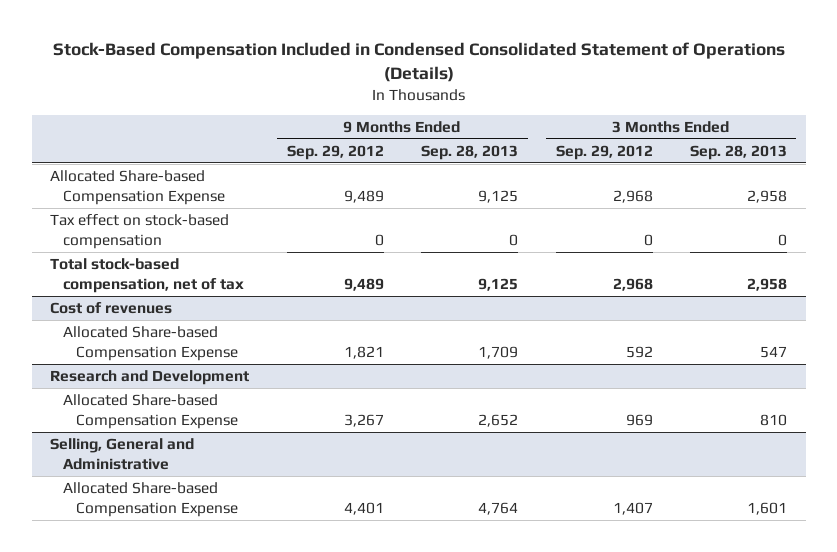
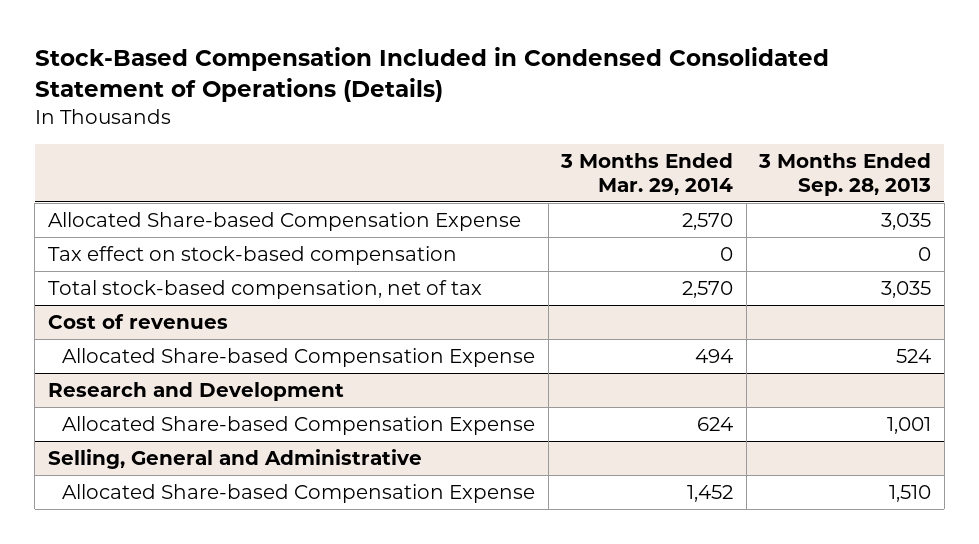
- | 9 Months Ended Sep. 29, 2012 | 9 Months Ended Sep. 28, 2013 | 3 Months Ended Sep. 29, 2012 | 3 Months Ended Sep. 28, 2013
+ | 3 Months Ended Mar. 29, 2014 | 3 Months Ended Sep. 28, 2013
- Allocated Share-based Compensation Expense | 9,489 | 9,125 | 2,968 | 2,958
+ Allocated Share-based Compensation Expense | 2,570 | 3,035
- Total stock-based compensation, net of tax | 9,489 | 9,125 | 2,968 | 2,958
+ Total stock-based compensation, net of tax | 2,570 | 3,035
@ Cost of revenues
- Allocated Share-based Compensation Expense | 1,821 | 1,709 | 592 | 547
+ Allocated Share-based Compensation Expense | 494 | 524
@ Research and Development
- Allocated Share-based Compensation Expense | 3,267 | 2,652 | 969 | 810
+ Allocated Share-based Compensation Expense | 624 | 1,001
@ Selling, General and Administrative
- Allocated Share-based Compensation Expense | 4,401 | 4,764 | 1,407 | 1,601
+ Allocated Share-based Compensation Expense | 1,452 | 1,510

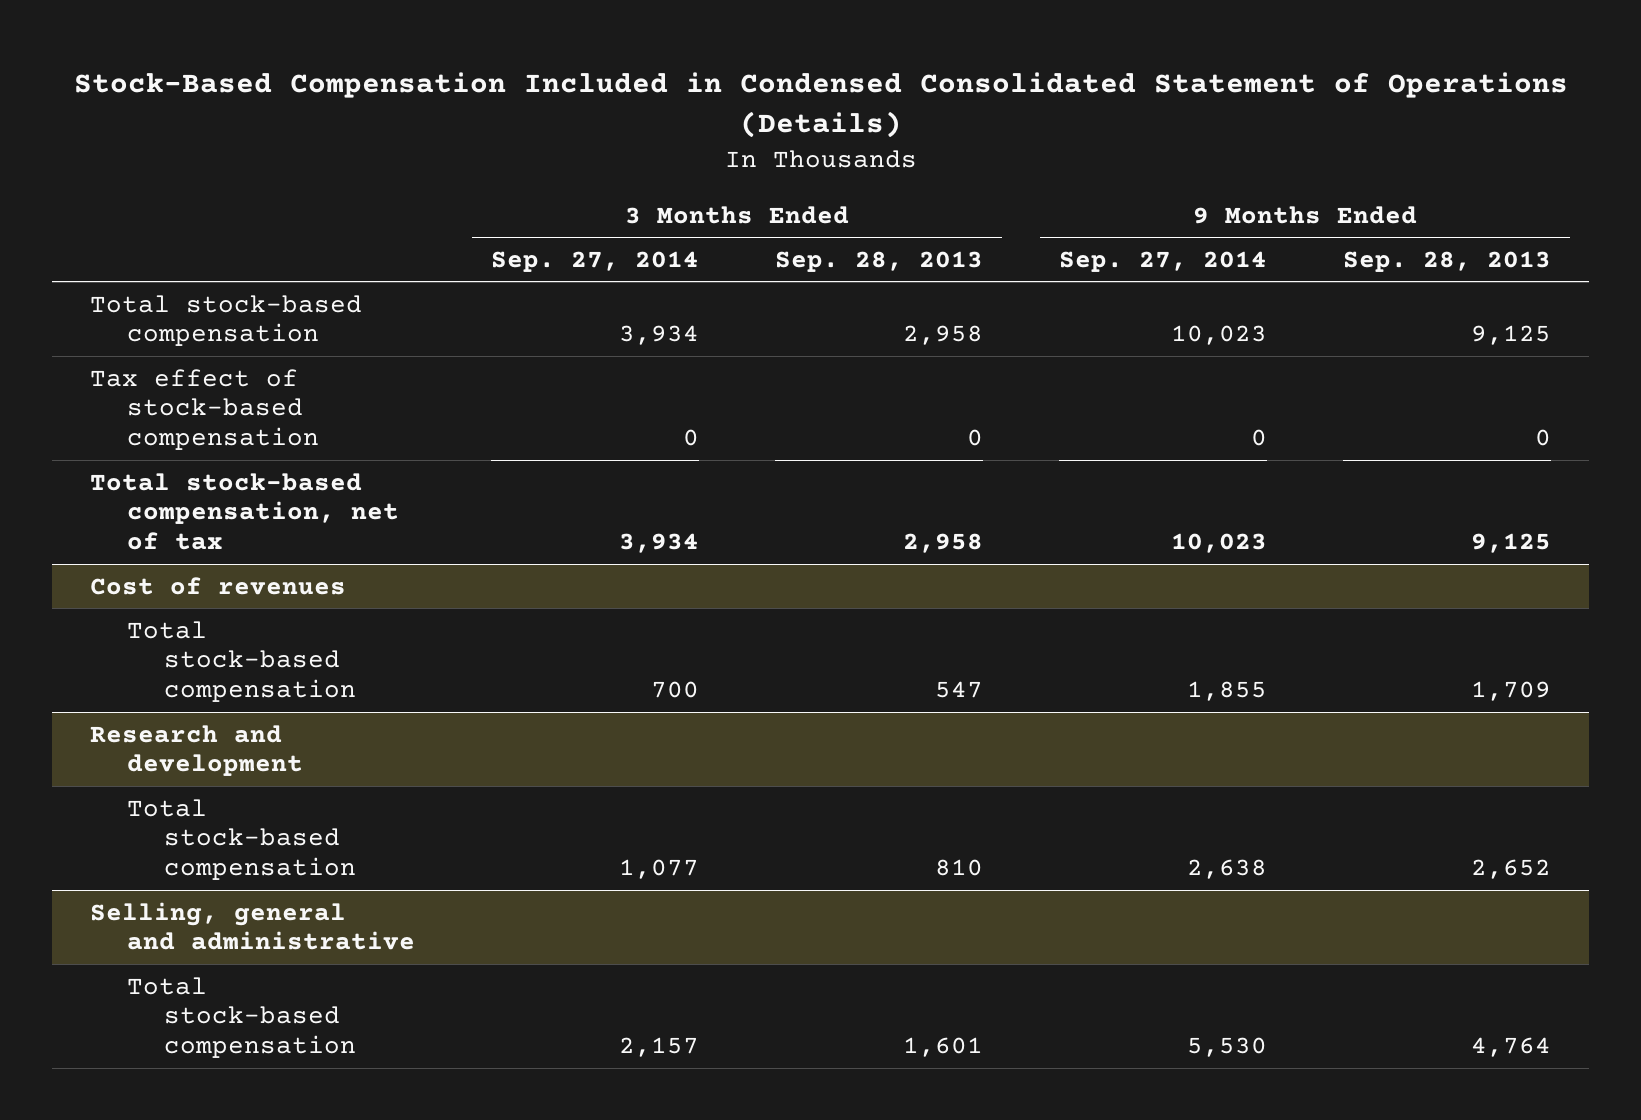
- | 3 Months Ended Mar. 29, 2014 | 3 Months Ended Sep. 28, 2013
+ | 3 Months Ended Sep. 27, 2014 | 3 Months Ended Sep. 28, 2013 | 9 Months Ended Sep. 27, 2014 | 9 Months Ended Sep. 28, 2013
- Allocated Share-based Compensation Expense | 2,570 | 3,035
- Tax effect on stock-based compensation | 0 | 0
- Total stock-based compensation, net of tax | 2,570 | 3,035
+ Total stock-based compensation | 3,934 | 2,958 | 10,023 | 9,125
+ Tax effect of stock-based compensation | 0 | 0 | 0 | 0
+ Total stock-based compensation, net of tax | 3,934 | 2,958 | 10,023 | 9,125
@ Cost of revenues
- Allocated Share-based Compensation Expense | 494 | 524
- Research and Development
- Allocated Share-based Compensation Expense | 624 | 1,001
- Selling, General and Administrative
- Allocated Share-based Compensation Expense | 1,452 | 1,510
@ Cost of revenues
+ Total stock-based compensation | 700 | 547 | 1,855 | 1,709
+ Research and development
+ Total stock-based compensation | 1,077 | 810 | 2,638 | 2,652
+ Selling, general and administrative
+ Total stock-based compensation | 2,157 | 1,601 | 5,530 | 4,764

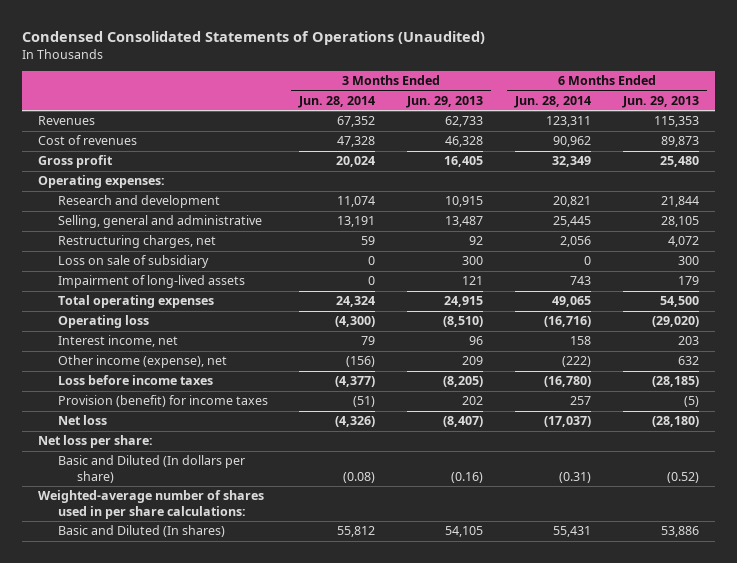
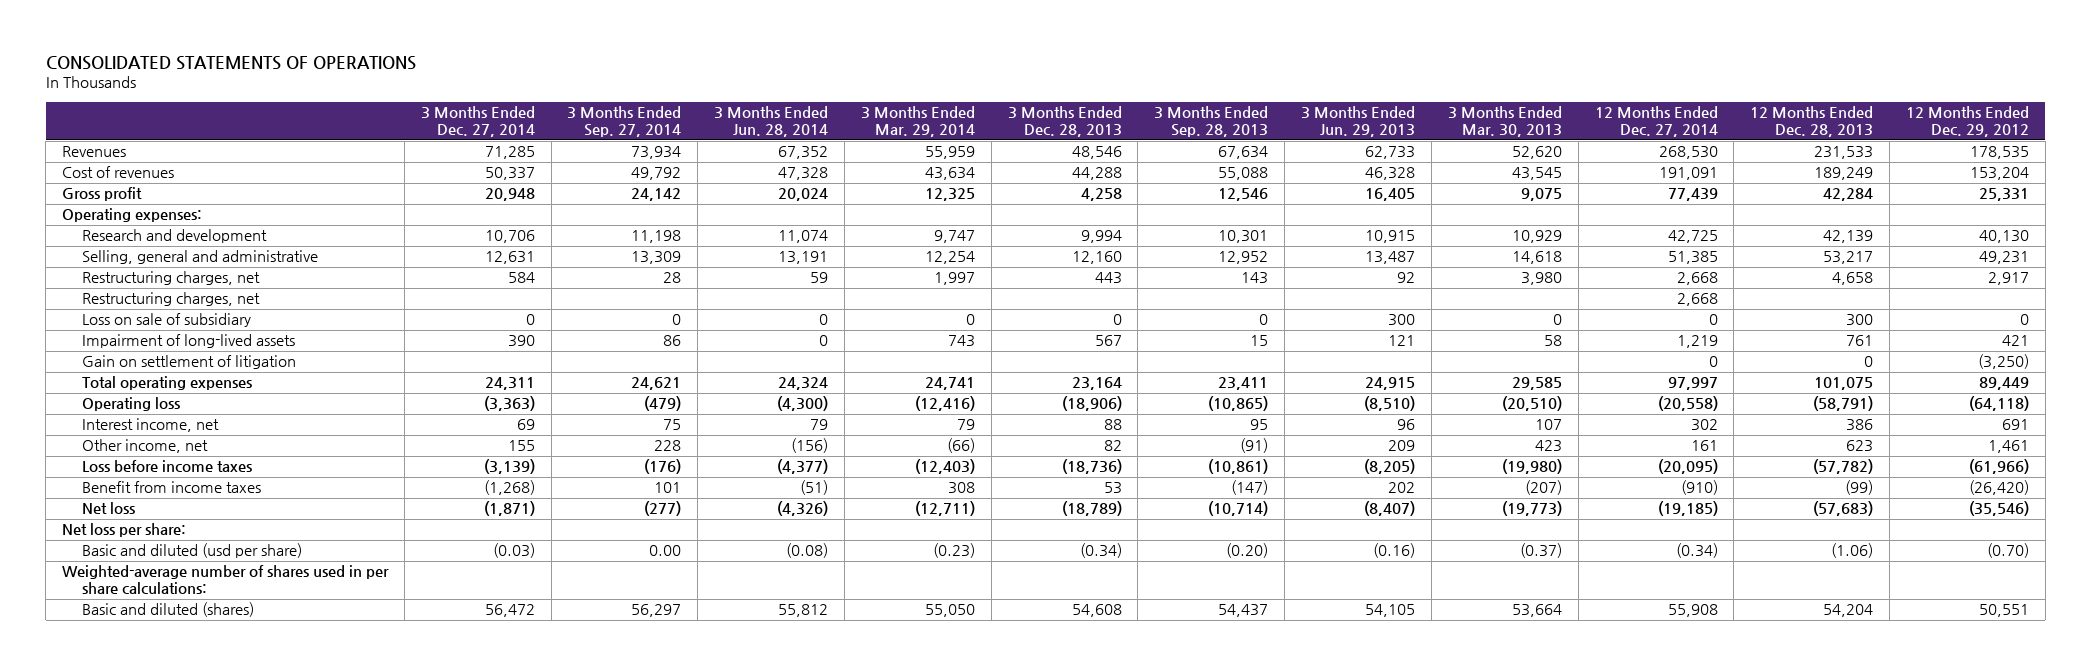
- Condensed Consolidated Statements of Operations (Unaudited)
+ CONSOLIDATED STATEMENTS OF OPERATIONS
- | 3 Months Ended Jun. 28, 2014 | 3 Months Ended Jun. 29, 2013 | 6 Months Ended Jun. 28, 2014 | 6 Months Ended Jun. 29, 2013
+ | 3 Months Ended Dec. 27, 2014 | 3 Months Ended Sep. 27, 2014 | 3 Months Ended Jun. 28, 2014 | 3 Months Ended Mar. 29, 2014 | 3 Months Ended Dec. 28, 2013 | 3 Months Ended Sep. 28, 2013 | 3 Months Ended Jun. 29, 2013 | 3 Months Ended Mar. 30, 2013 | 12 Months Ended Dec. 27, 2014 | 12 Months Ended Dec. 28, 2013 | 12 Months Ended Dec. 29, 2012
+ Restructuring charges, net | | | | | | | | | 2,668 | |
+ Gain on settlement of litigation | | | | | | | | | 0 | 0 | (3,250)
- Other income (expense), net | (156) | 209 | (222) | 632
+ Other income, net | 155 | 228 | (156) | (66) | 82 | (91) | 209 | 423 | 161 | 623 | 1,461
- Provision (benefit) for income taxes | (51) | 202 | 257 | (5)
+ Benefit from income taxes | (1,268) | 101 | (51) | 308 | 53 | (147) | 202 | (207) | (910) | (99) | (26,420)
- Basic and Diluted (In dollars per share) | (0.08) | (0.16) | (0.31) | (0.52)
+ Basic and diluted (usd per share) | (0.03) | 0.00 | (0.08) | (0.23) | (0.34) | (0.20) | (0.16) | (0.37) | (0.34) | (1.06) | (0.70)
- Basic and Diluted (In shares) | 55,812 | 54,105 | 55,431 | 53,886
+ Basic and diluted (shares) | 56,472 | 56,297 | 55,812 | 55,050 | 54,608 | 54,437 | 54,105 | 53,664 | 55,908 | 54,204 | 50,551

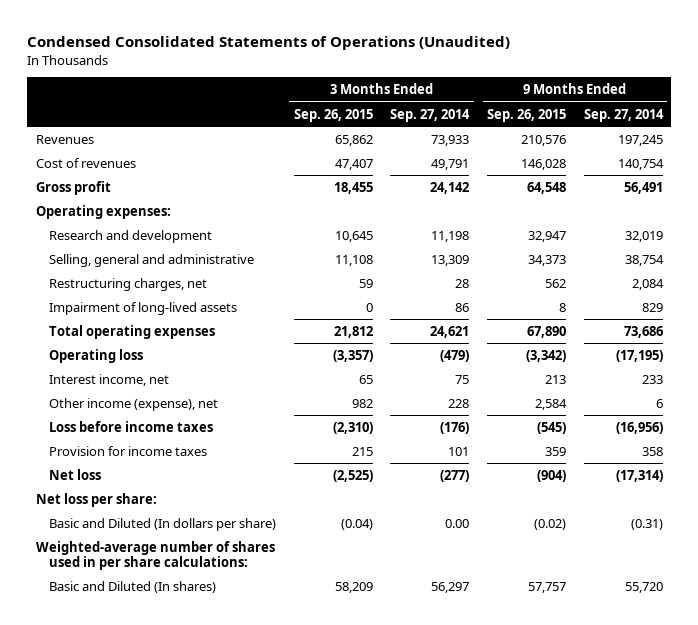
- CONSOLIDATED STATEMENTS OF OPERATIONS
+ Condensed Consolidated Statements of Operations (Unaudited)
- | 3 Months Ended Dec. 27, 2014 | 3 Months Ended Sep. 27, 2014 | 3 Months Ended Jun. 28, 2014 | 3 Months Ended Mar. 29, 2014 | 3 Months Ended Dec. 28, 2013 | 3 Months Ended Sep. 28, 2013 | 3 Months Ended Jun. 29, 2013 | 3 Months Ended Mar. 30, 2013 | 12 Months Ended Dec. 27, 2014 | 12 Months Ended Dec. 28, 2013 | 12 Months Ended Dec. 29, 2012
+ | 3 Months Ended Sep. 26, 2015 | 3 Months Ended Sep. 27, 2014 | 9 Months Ended Sep. 26, 2015 | 9 Months Ended Sep. 27, 2014
- Revenues | 71,285 | 73,934 | 67,352 | 55,959 | 48,546 | 67,634 | 62,733 | 52,620 | 268,530 | 231,533 | 178,535
- Cost of revenues | 50,337 | 49,792 | 47,328 | 43,634 | 44,288 | 55,088 | 46,328 | 43,545 | 191,091 | 189,249 | 153,204
+ Revenues | 65,862 | 73,933 | 210,576 | 197,245
+ Cost of revenues | 47,407 | 49,791 | 146,028 | 140,754
- Restructuring charges, net | | | | | | | | | 2,668 | |
- Loss on sale of subsidiary | 0 | 0 | 0 | 0 | 0 | 0 | 300 | 0 | 0 | 300 | 0
- Gain on settlement of litigation | | | | | | | | | 0 | 0 | (3,250)
- Other income, net | 155 | 228 | (156) | (66) | 82 | (91) | 209 | 423 | 161 | 623 | 1,461
+ Other income (expense), net | 982 | 228 | 2,584 | 6
- Benefit from income taxes | (1,268) | 101 | (51) | 308 | 53 | (147) | 202 | (207) | (910) | (99) | (26,420)
+ Provision for income taxes | 215 | 101 | 359 | 358
- Basic and diluted (usd per share) | (0.03) | 0.00 | (0.08) | (0.23) | (0.34) | (0.20) | (0.16) | (0.37) | (0.34) | (1.06) | (0.70)
+ Basic and Diluted (In dollars per share) | (0.04) | 0.00 | (0.02) | (0.31)
- Basic and diluted (shares) | 56,472 | 56,297 | 55,812 | 55,050 | 54,608 | 54,437 | 54,105 | 53,664 | 55,908 | 54,204 | 50,551
+ Basic and Diluted (In shares) | 58,209 | 56,297 | 57,757 | 55,720

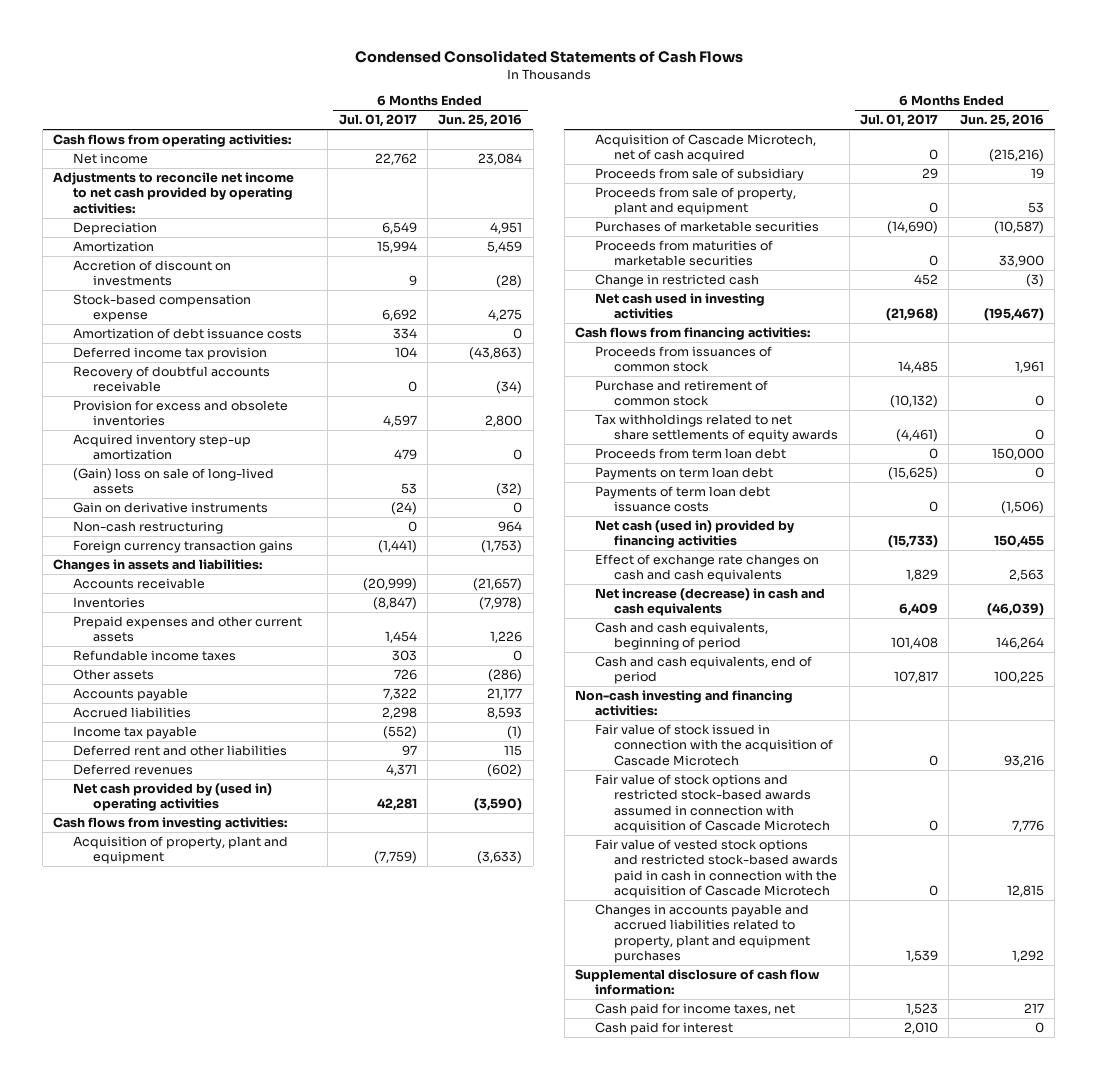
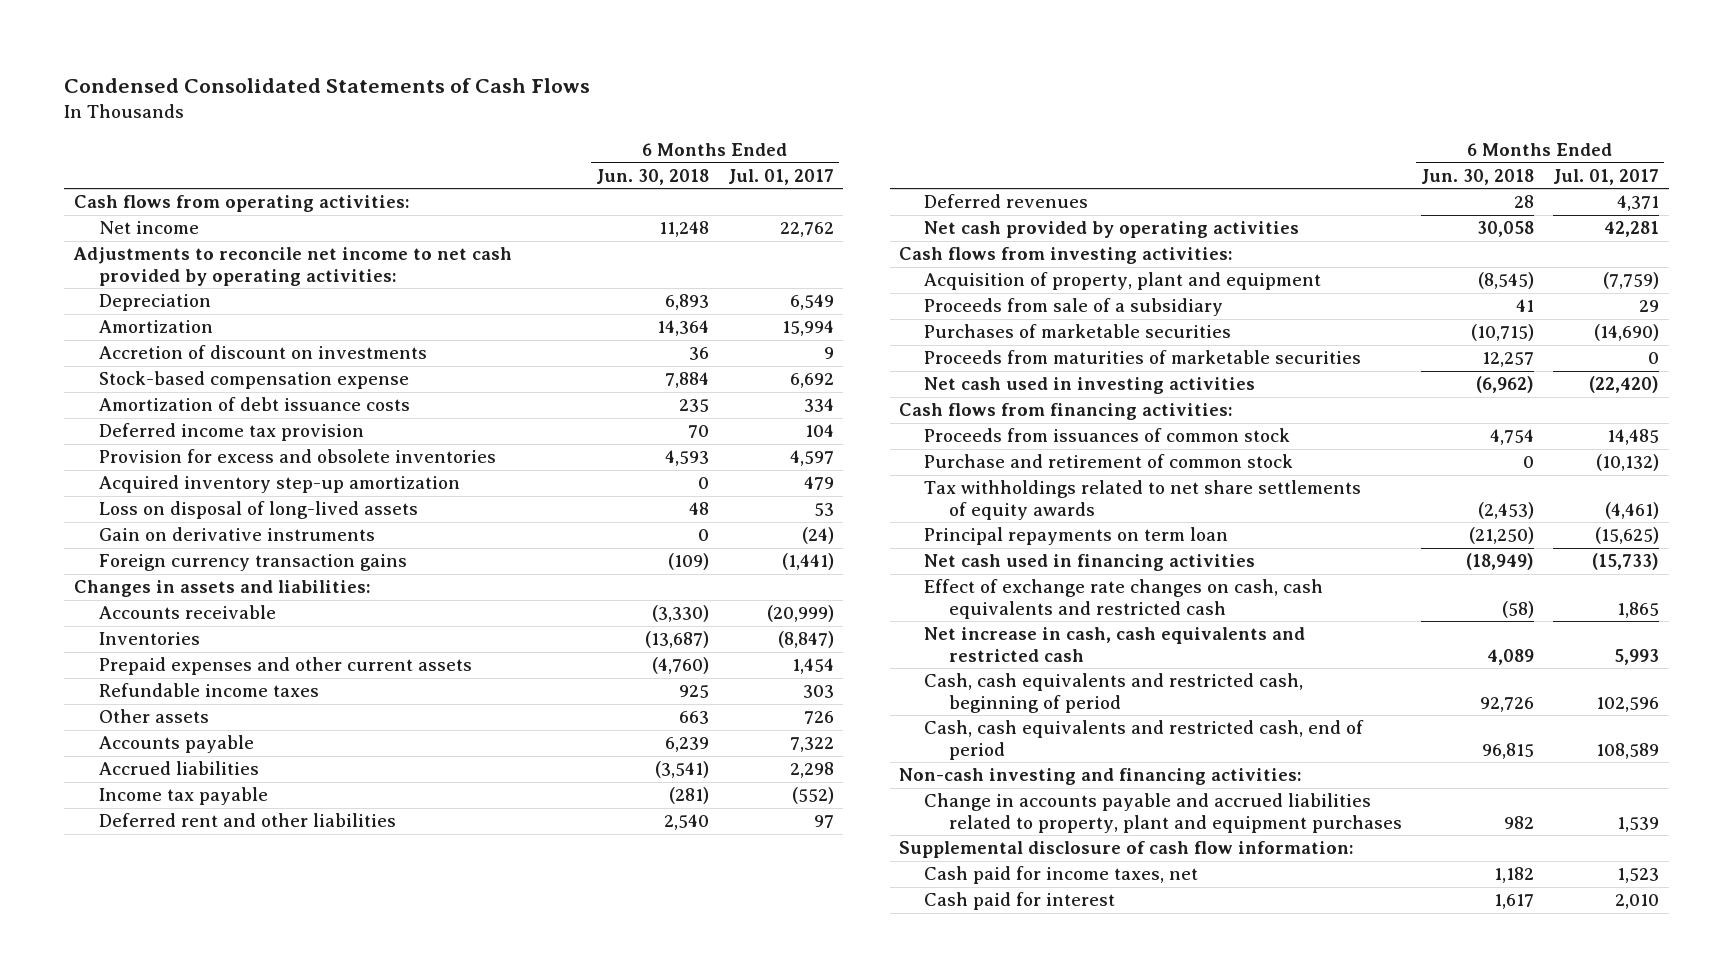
- | 6 Months Ended Jul. 01, 2017 | 6 Months Ended Jun. 25, 2016
+ | 6 Months Ended Jun. 30, 2018 | 6 Months Ended Jul. 01, 2017
- Recovery of doubtful accounts receivable | 0 | (34)
- (Gain) loss on sale of long-lived assets | 53 | (32)
+ Loss on disposal of long-lived assets | 48 | 53
- Non-cash restructuring | 0 | 964
- Net cash provided by (used in) operating activities | 42,281 | (3,590)
+ Net cash provided by operating activities | 30,058 | 42,281
- Acquisition of Cascade Microtech, net of cash acquired | 0 | (215,216)
- Proceeds from sale of subsidiary | 29 | 19
- Proceeds from sale of property, plant and equipment | 0 | 53
+ Proceeds from sale of a subsidiary | 41 | 29
- Change in restricted cash | 452 | (3)
- Net cash used in investing activities | (21,968) | (195,467)
+ Net cash used in investing activities | (6,962) | (22,420)
- Proceeds from term loan debt | 0 | 150,000
- Payments on term loan debt | (15,625) | 0
- Payments of term loan debt issuance costs | 0 | (1,506)
- Net cash (used in) provided by financing activities | (15,733) | 150,455
- Effect of exchange rate changes on cash and cash equivalents | 1,829 | 2,563
- Net increase (decrease) in cash and cash equivalents | 6,409 | (46,039)
- Cash and cash equivalents, beginning of period | 101,408 | 146,264
- Cash and cash equivalents, end of period | 107,817 | 100,225
+ Principal repayments on term loan | (21,250) | (15,625)
+ Net cash used in financing activities | (18,949) | (15,733)
+ Effect of exchange rate changes on cash, cash equivalents and restricted cash | (58) | 1,865
+ Net increase in cash, cash equivalents and restricted cash | 4,089 | 5,993
+ Cash, cash equivalents and restricted cash, beginning of period | 92,726 | 102,596
+ Cash, cash equivalents and restricted cash, end of period | 96,815 | 108,589
- Fair value of stock issued in connection with the acquisition of Cascade Microtech | 0 | 93,216
- Fair value of stock options and restricted stock-based awards assumed in connection with acquisition of Cascade Microtech | 0 | 7,776
- Fair value of vested stock options and restricted stock-based awards paid in cash in connection with the acquisition of Cascade Microtech | 0 | 12,815
- Changes in accounts payable and accrued liabilities related to property, plant and equipment purchases | 1,539 | 1,292
+ Change in accounts payable and accrued liabilities related to property, plant and equipment purchases | 982 | 1,539

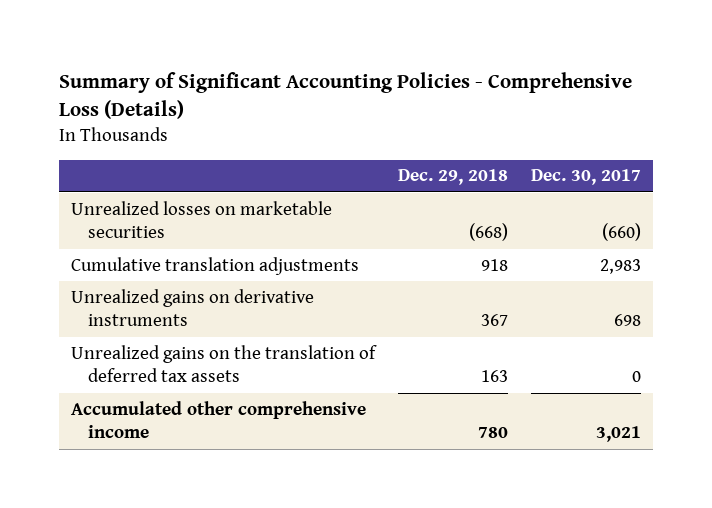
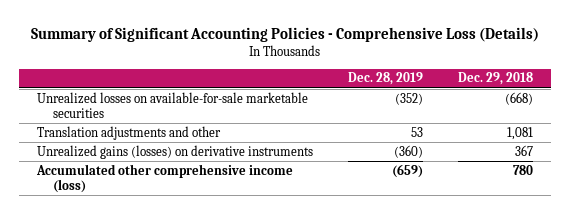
- | Dec. 29, 2018 | Dec. 30, 2017
+ | Dec. 28, 2019 | Dec. 29, 2018
- Unrealized losses on marketable securities | (668) | (660)
- Cumulative translation adjustments | 918 | 2,983
- Unrealized gains on derivative instruments | 367 | 698
- Unrealized gains on the translation of deferred tax assets | 163 | 0
- Accumulated other comprehensive income | 780 | 3,021
+ Unrealized losses on available-for-sale marketable securities | (352) | (668)
+ Translation adjustments and other | 53 | 1,081
+ Unrealized gains (losses) on derivative instruments | (360) | 367
+ Accumulated other comprehensive income (loss) | (659) | 780

